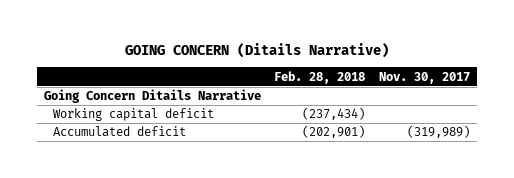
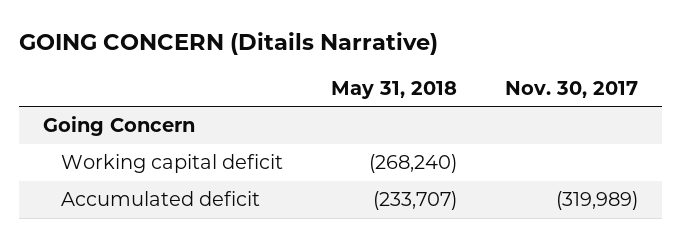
- | Feb. 28, 2018 | Nov. 30, 2017
+ | May 31, 2018 | Nov. 30, 2017
- Going Concern Ditails Narrative
+ Going Concern

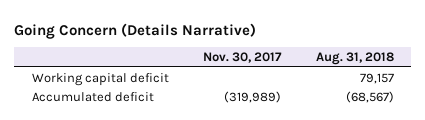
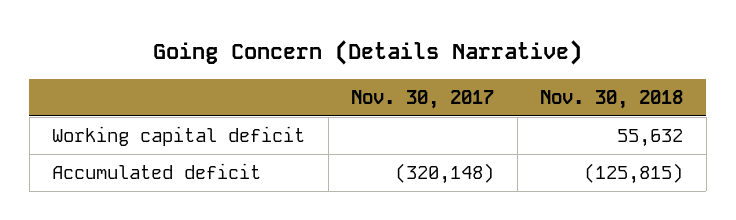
- | Nov. 30, 2017 | Aug. 31, 2018
+ | Nov. 30, 2017 | Nov. 30, 2018
- Accumulated deficit | (319,989) | (68,567)
+ Accumulated deficit | (320,148) | (125,815)

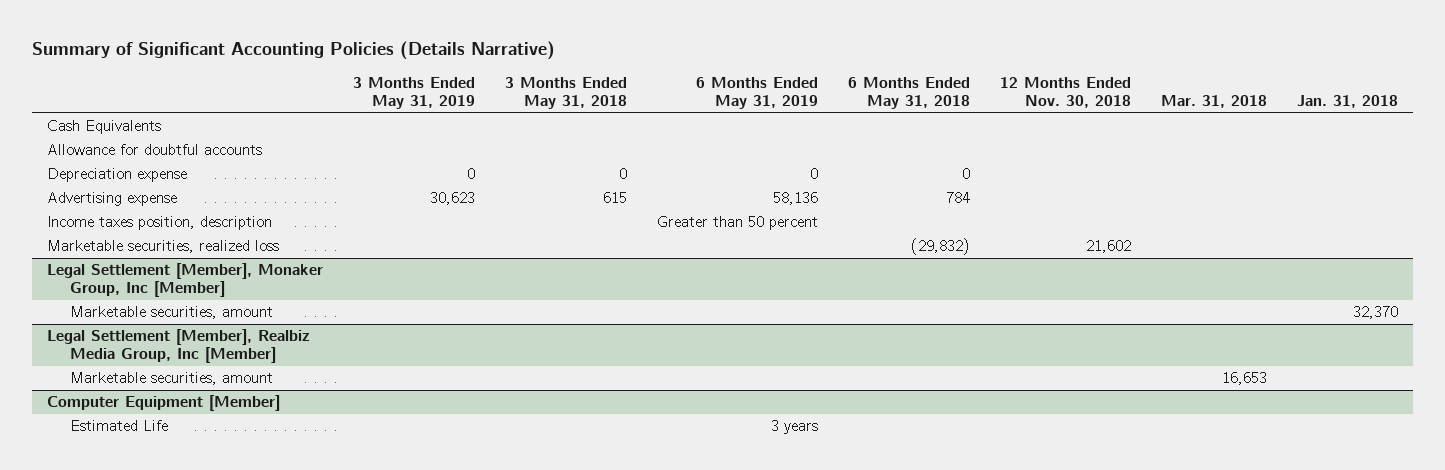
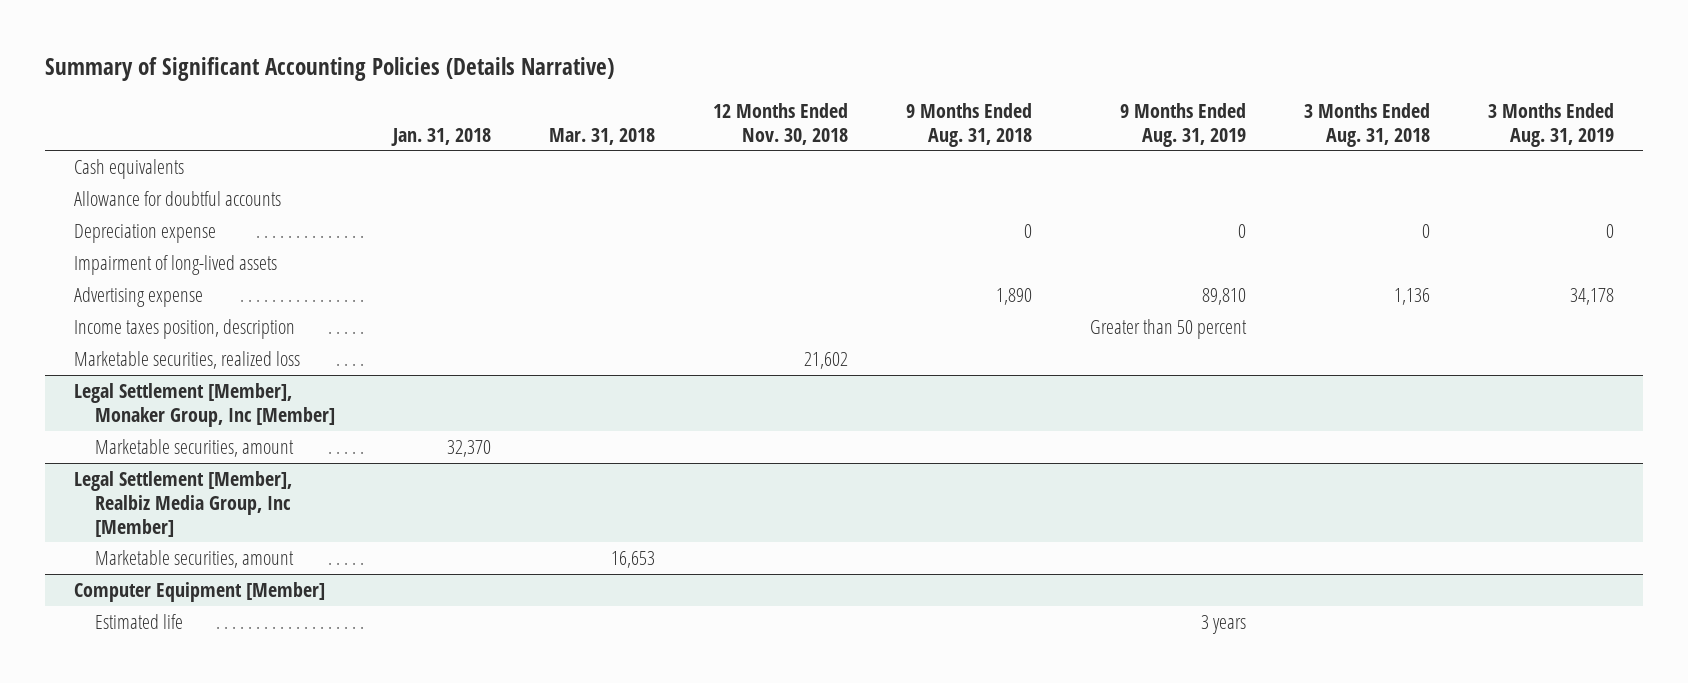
- | 3 Months Ended May 31, 2019 | 3 Months Ended May 31, 2018 | 6 Months Ended May 31, 2019 | 6 Months Ended May 31, 2018 | 12 Months Ended Nov. 30, 2018 | Mar. 31, 2018 | Jan. 31, 2018
+ | Jan. 31, 2018 | Mar. 31, 2018 | 12 Months Ended Nov. 30, 2018 | 9 Months Ended Aug. 31, 2018 | 9 Months Ended Aug. 31, 2019 | 3 Months Ended Aug. 31, 2018 | 3 Months Ended Aug. 31, 2019
- Cash Equivalents
+ Cash equivalents
+ Impairment of long-lived assets
@ Computer Equipment [Member]
- Estimated Life | | | 3 years | | | |
+ Estimated life | | | | | 3 years | |

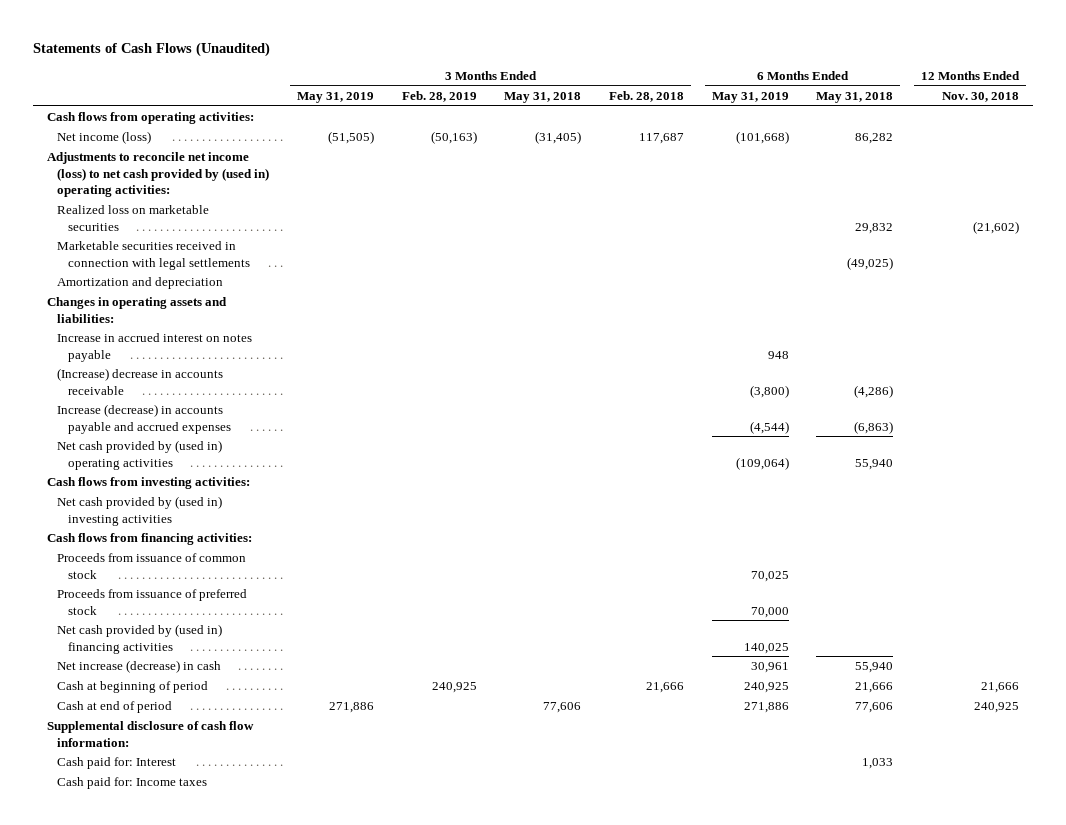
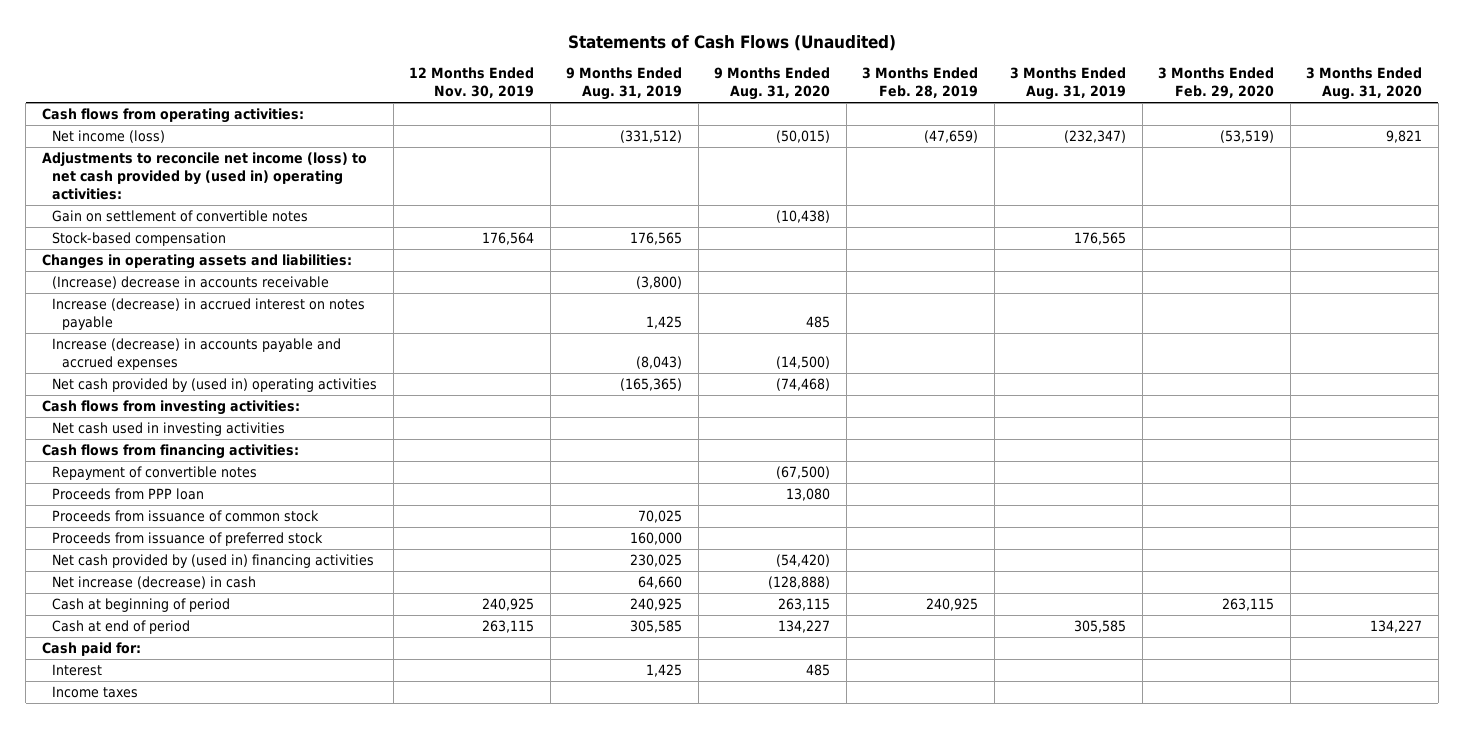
- | 3 Months Ended May 31, 2019 | 3 Months Ended Feb. 28, 2019 | 3 Months Ended May 31, 2018 | 3 Months Ended Feb. 28, 2018 | 6 Months Ended May 31, 2019 | 6 Months Ended May 31, 2018 | 12 Months Ended Nov. 30, 2018
+ | 12 Months Ended Nov. 30, 2019 | 9 Months Ended Aug. 31, 2019 | 9 Months Ended Aug. 31, 2020 | 3 Months Ended Feb. 28, 2019 | 3 Months Ended Aug. 31, 2019 | 3 Months Ended Feb. 29, 2020 | 3 Months Ended Aug. 31, 2020
- Net income (loss) | (51,505) | (50,163) | (31,405) | 117,687 | (101,668) | 86,282 |
+ Net income (loss) | | (331,512) | (50,015) | (47,659) | (232,347) | (53,519) | 9,821
- Realized loss on marketable securities | | | | | | 29,832 | (21,602)
- Marketable securities received in connection with legal settlements | | | | | | (49,025) |
- Amortization and depreciation
+ Gain on settlement of convertible notes | | | (10,438) | | | |
+ Stock-based compensation | 176,564 | 176,565 | | | 176,565 | |
- Increase in accrued interest on notes payable | | | | | 948 | |
+ Increase (decrease) in accrued interest on notes payable | | 1,425 | 485 | | | |
- Net cash provided by (used in) investing activities
+ Net cash used in investing activities
+ Repayment of convertible notes | | | (67,500) | | | |
+ Proceeds from PPP loan | | | 13,080 | | | |
- Supplemental disclosure of cash flow information:
- Cash paid for: Interest | | | | | | 1,033 |
- Cash paid for: Income taxes
+ Cash paid for:
+ Interest | | 1,425 | 485 | | | |
+ Income taxes

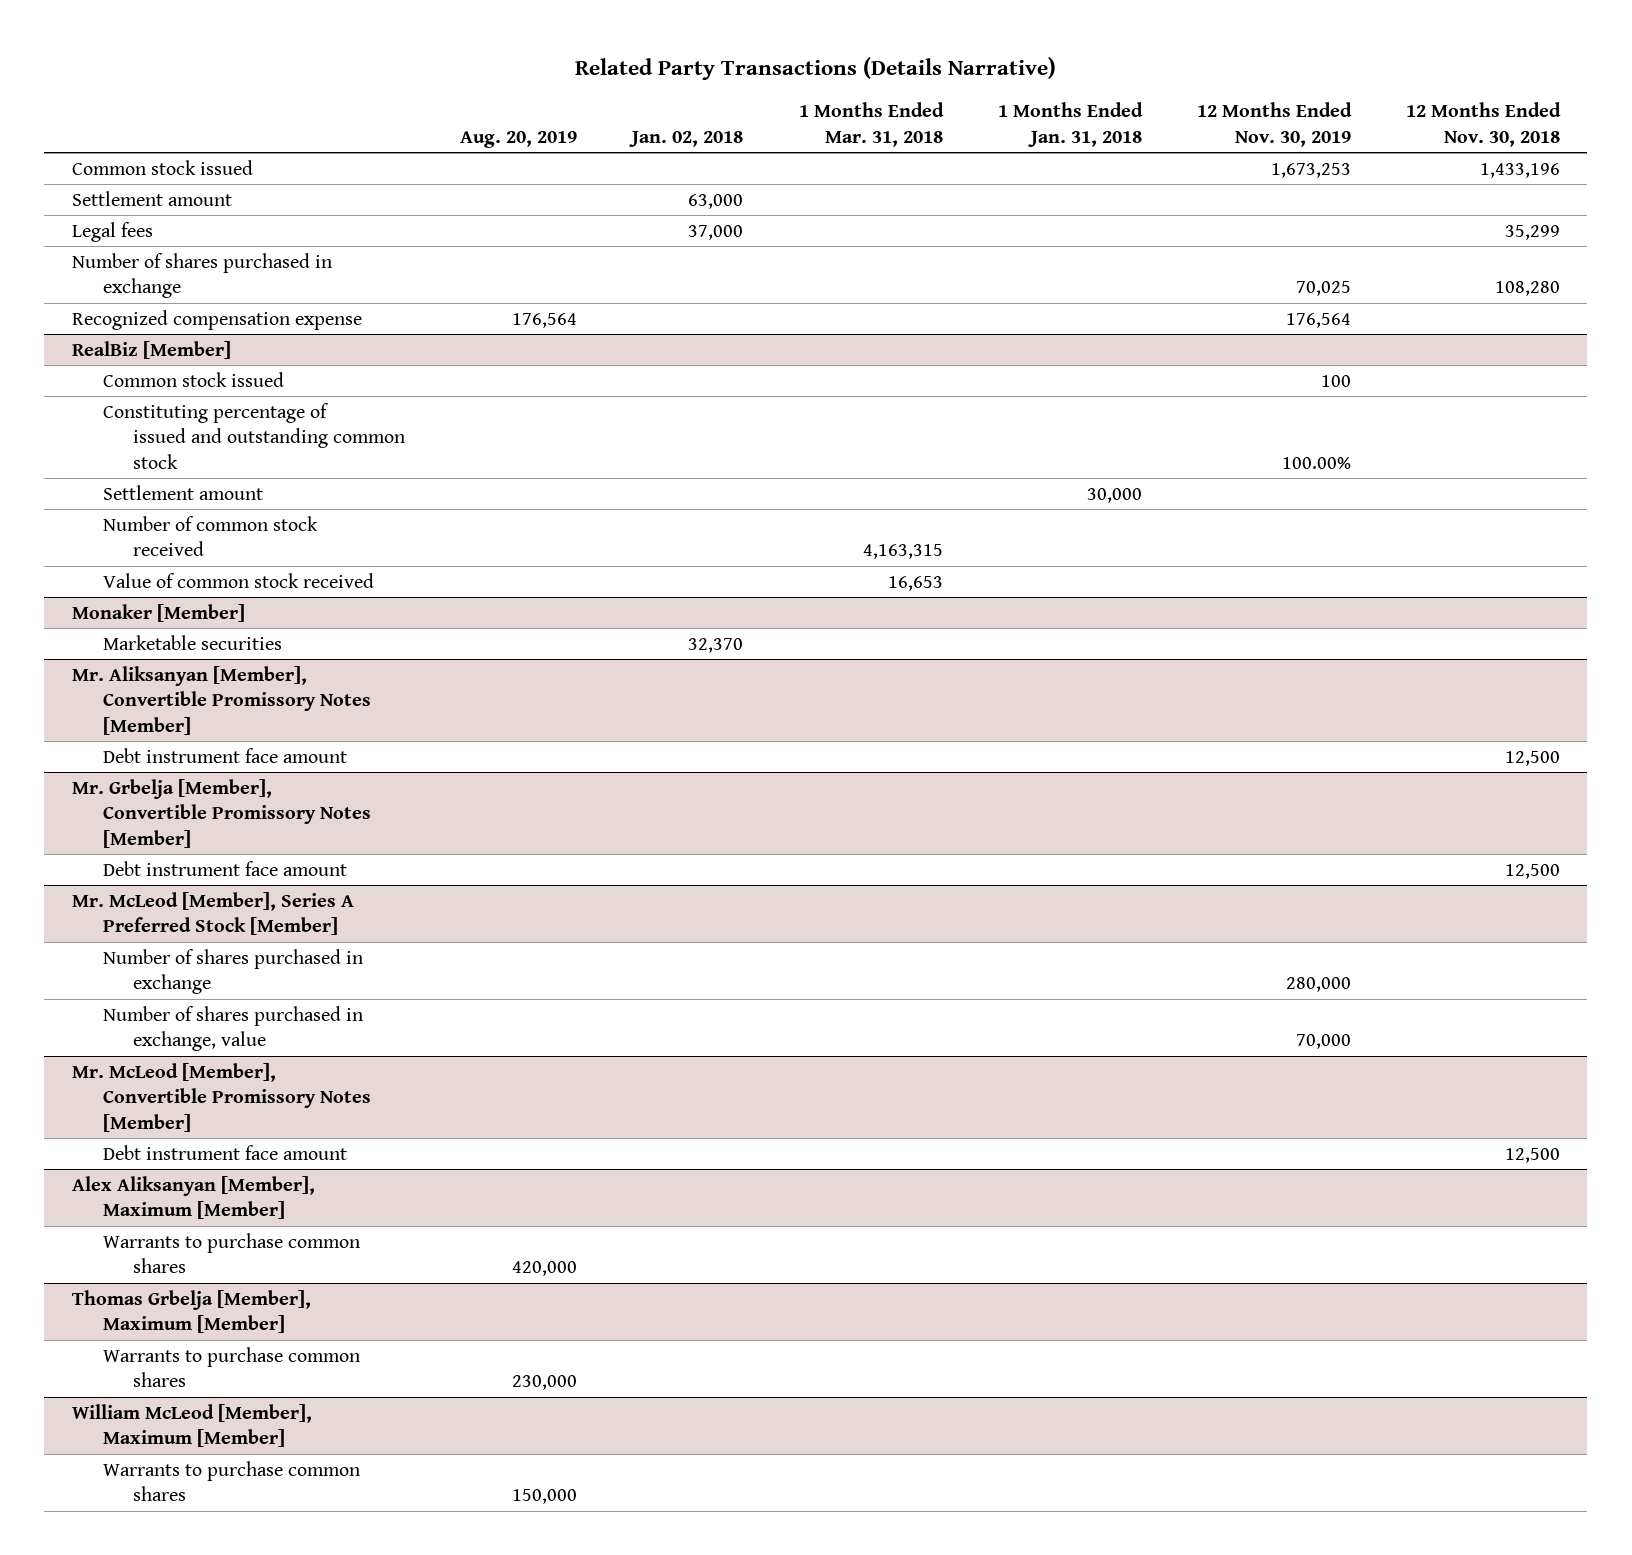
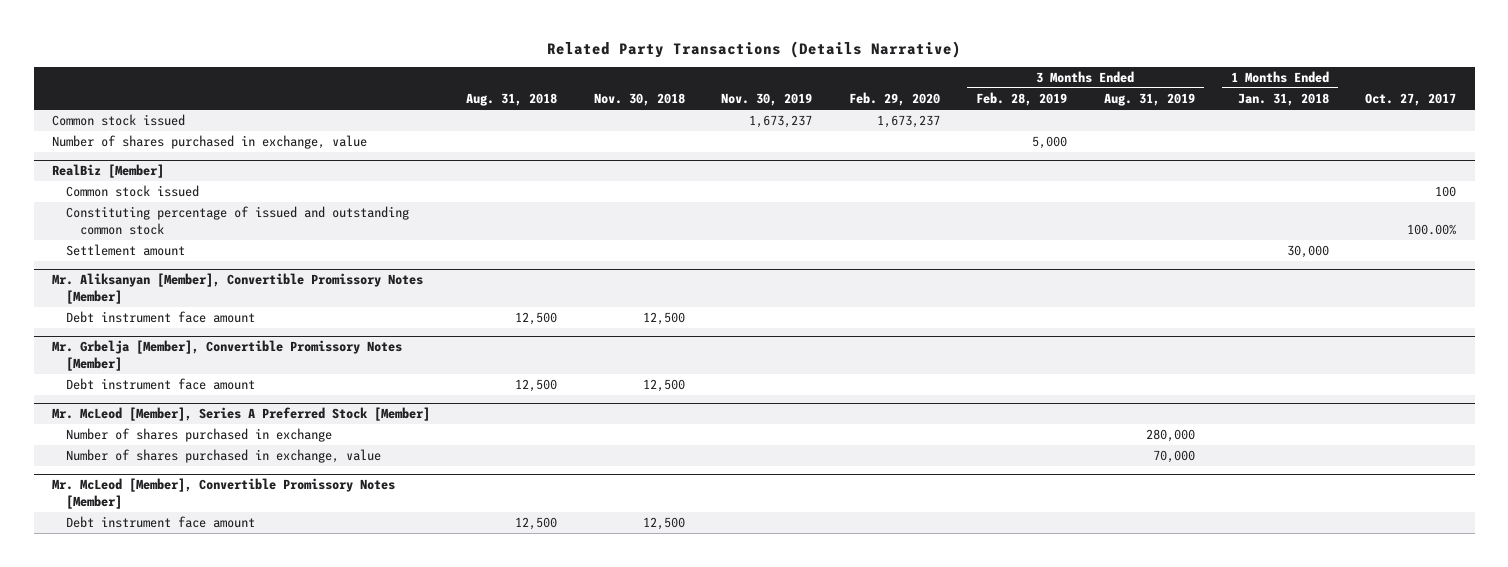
- | Aug. 20, 2019 | Jan. 02, 2018 | 1 Months Ended Mar. 31, 2018 | 1 Months Ended Jan. 31, 2018 | 12 Months Ended Nov. 30, 2019 | 12 Months Ended Nov. 30, 2018
+ | Aug. 31, 2018 | Nov. 30, 2018 | Nov. 30, 2019 | Feb. 29, 2020 | 3 Months Ended Feb. 28, 2019 | 3 Months Ended Aug. 31, 2019 | 1 Months Ended Jan. 31, 2018 | Oct. 27, 2017
- Settlement amount | | 63,000 | | | |
- Legal fees | | 37,000 | | | | 35,299
- Number of shares purchased in exchange | | | | | 70,025 | 108,280
- Recognized compensation expense | 176,564 | | | | 176,564 |
+ Number of shares purchased in exchange, value | | | | | 5,000 | | |
@ RealBiz [Member]
- Number of common stock received | | | 4,163,315 | | |
- Value of common stock received | | | 16,653 | | |
- Monaker [Member]
- Marketable securities | | 32,370 | | | |
- Alex Aliksanyan [Member], Maximum [Member]
- Warrants to purchase common shares | 420,000 | | | | |
- Thomas Grbelja [Member], Maximum [Member]
- Warrants to purchase common shares | 230,000 | | | | |
- William McLeod [Member], Maximum [Member]
- Warrants to purchase common shares | 150,000 | | | | |

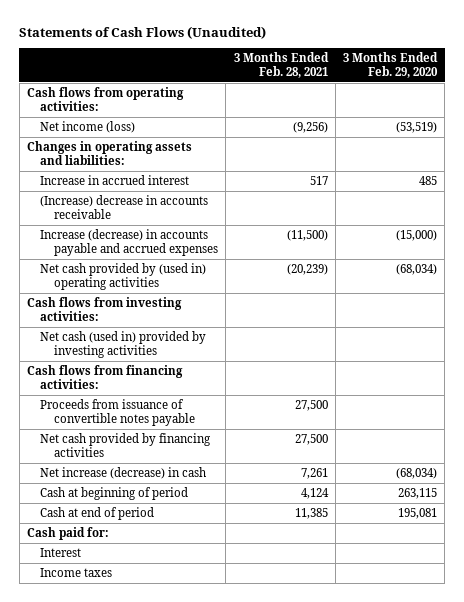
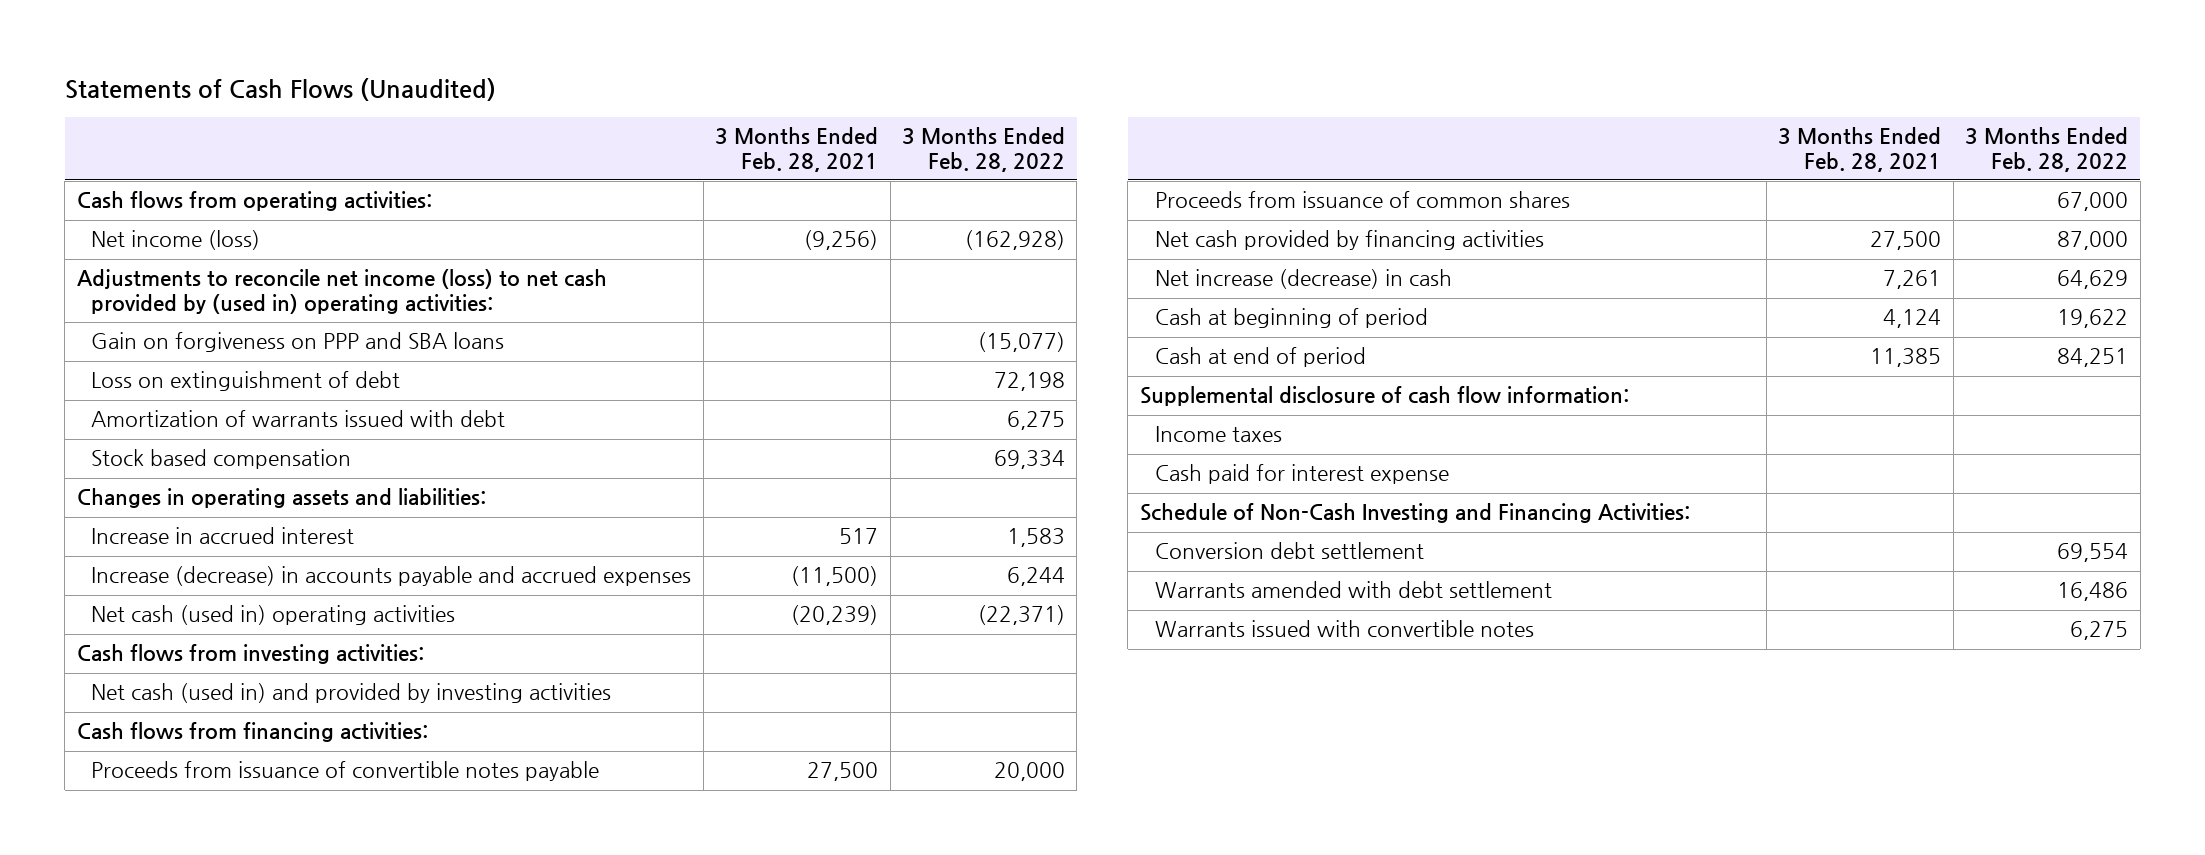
- | 3 Months Ended Feb. 28, 2021 | 3 Months Ended Feb. 29, 2020
+ | 3 Months Ended Feb. 28, 2021 | 3 Months Ended Feb. 28, 2022
+ Adjustments to reconcile net income (loss) to net cash provided by (used in) operating activities:
+ Gain on forgiveness on PPP and SBA loans | | (15,077)
+ Loss on extinguishment of debt | | 72,198
+ Amortization of warrants issued with debt | | 6,275
+ Stock based compensation | | 69,334
- (Increase) decrease in accounts receivable
- Net cash provided by (used in) operating activities | (20,239) | (68,034)
+ Net cash (used in) operating activities | (20,239) | (22,371)
- Net cash (used in) provided by investing activities
+ Net cash (used in) and provided by investing activities
+ Proceeds from issuance of common shares | | 67,000
- Cash paid for:
- Interest
+ Supplemental disclosure of cash flow information:
+ Cash paid for interest expense
+ Schedule of Non-Cash Investing and Financing Activities:
+ Conversion debt settlement | | 69,554
+ Warrants amended with debt settlement | | 16,486
+ Warrants issued with convertible notes | | 6,275

